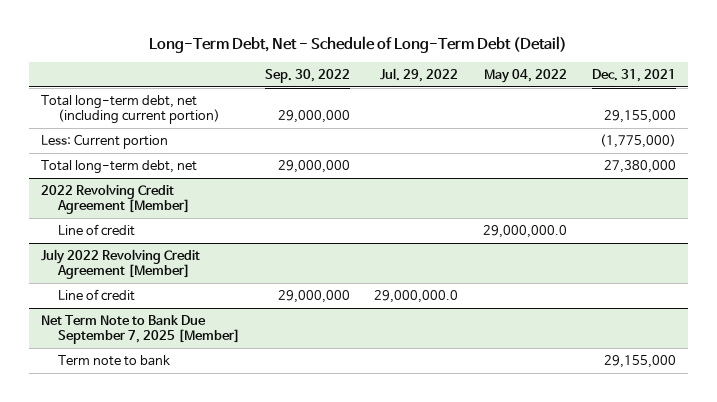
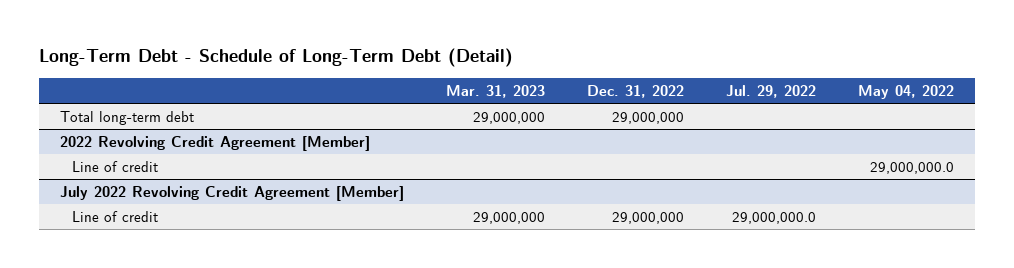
- Long-Term Debt, Net - Schedule of Long-Term Debt (Detail)
+ Long-Term Debt - Schedule of Long-Term Debt (Detail)
- | Sep. 30, 2022 | Jul. 29, 2022 | May 04, 2022 | Dec. 31, 2021
+ | Mar. 31, 2023 | Dec. 31, 2022 | Jul. 29, 2022 | May 04, 2022
- Total long-term debt, net (including current portion) | 29,000,000 | | | 29,155,000
- Less: Current portion | | | | (1,775,000)
- Total long-term debt, net | 29,000,000 | | | 27,380,000
+ Total long-term debt | 29,000,000 | 29,000,000 | |
- Net Term Note to Bank Due September 7, 2025 [Member]
- Term note to bank | | | | 29,155,000

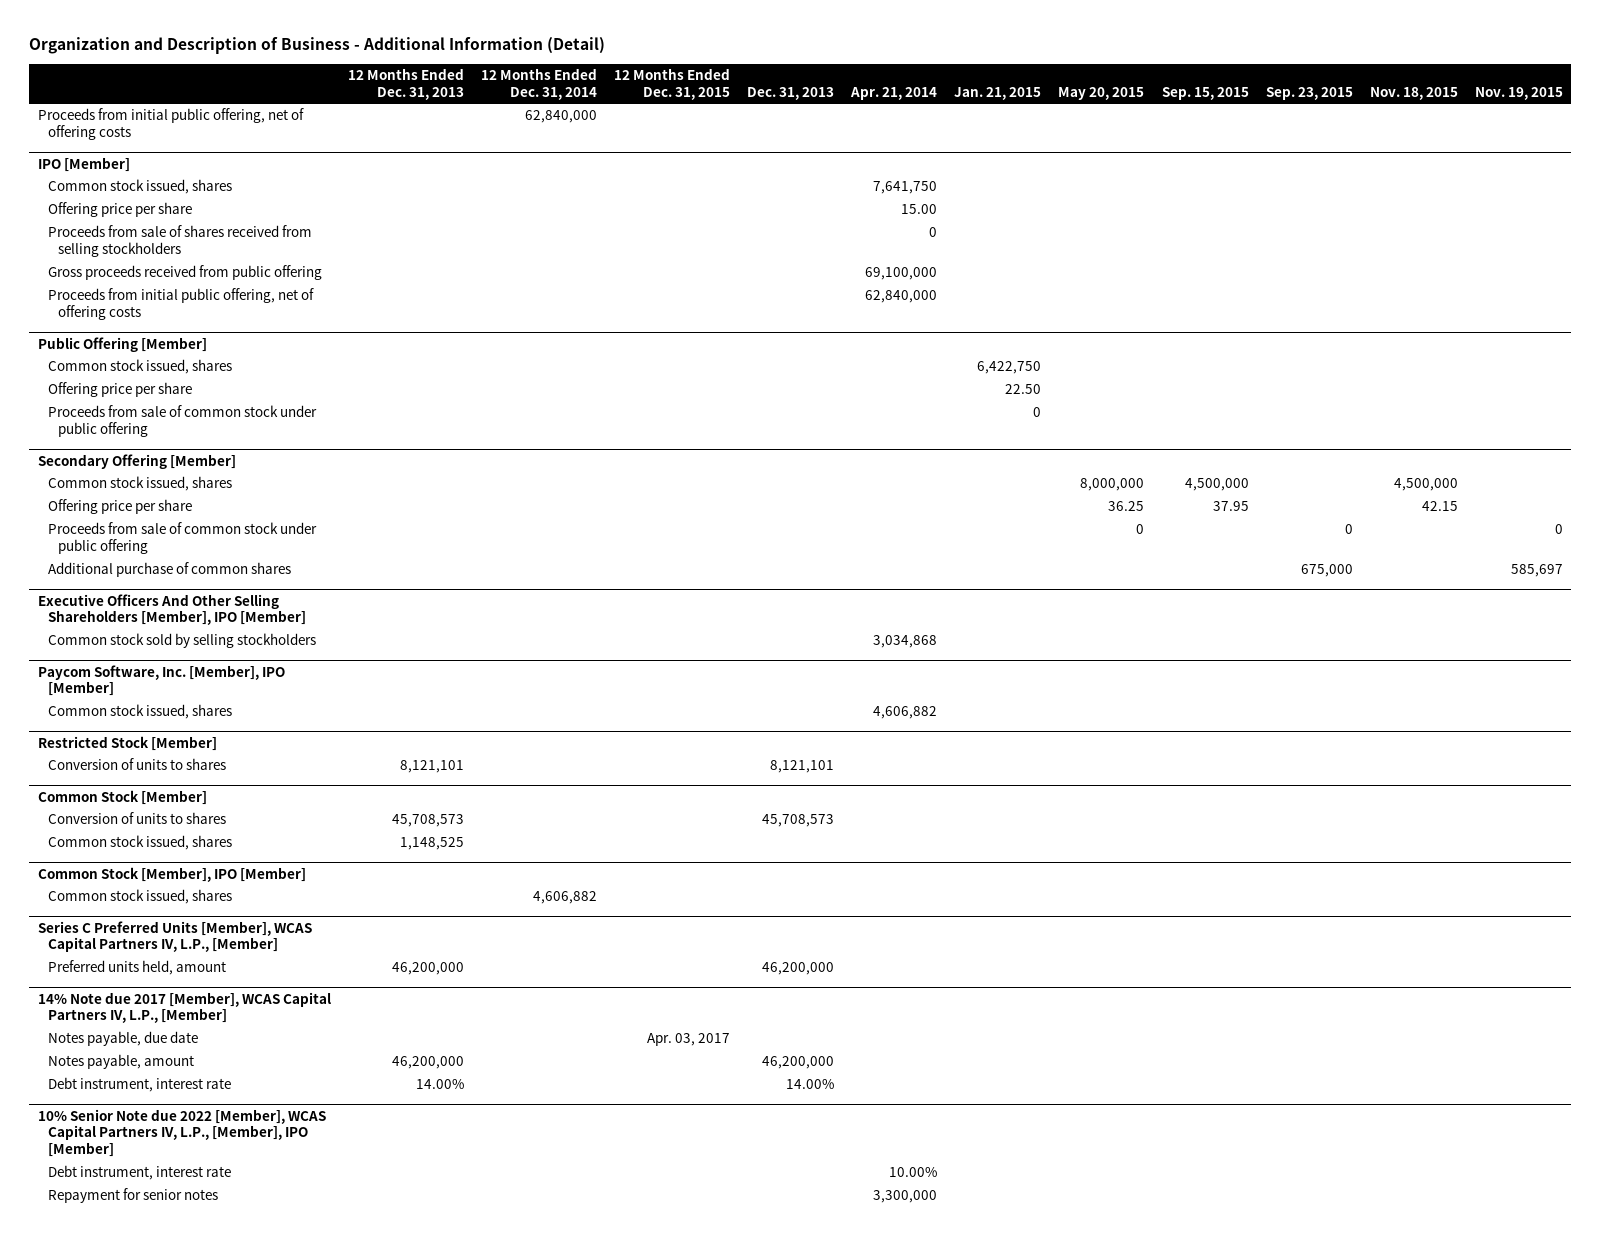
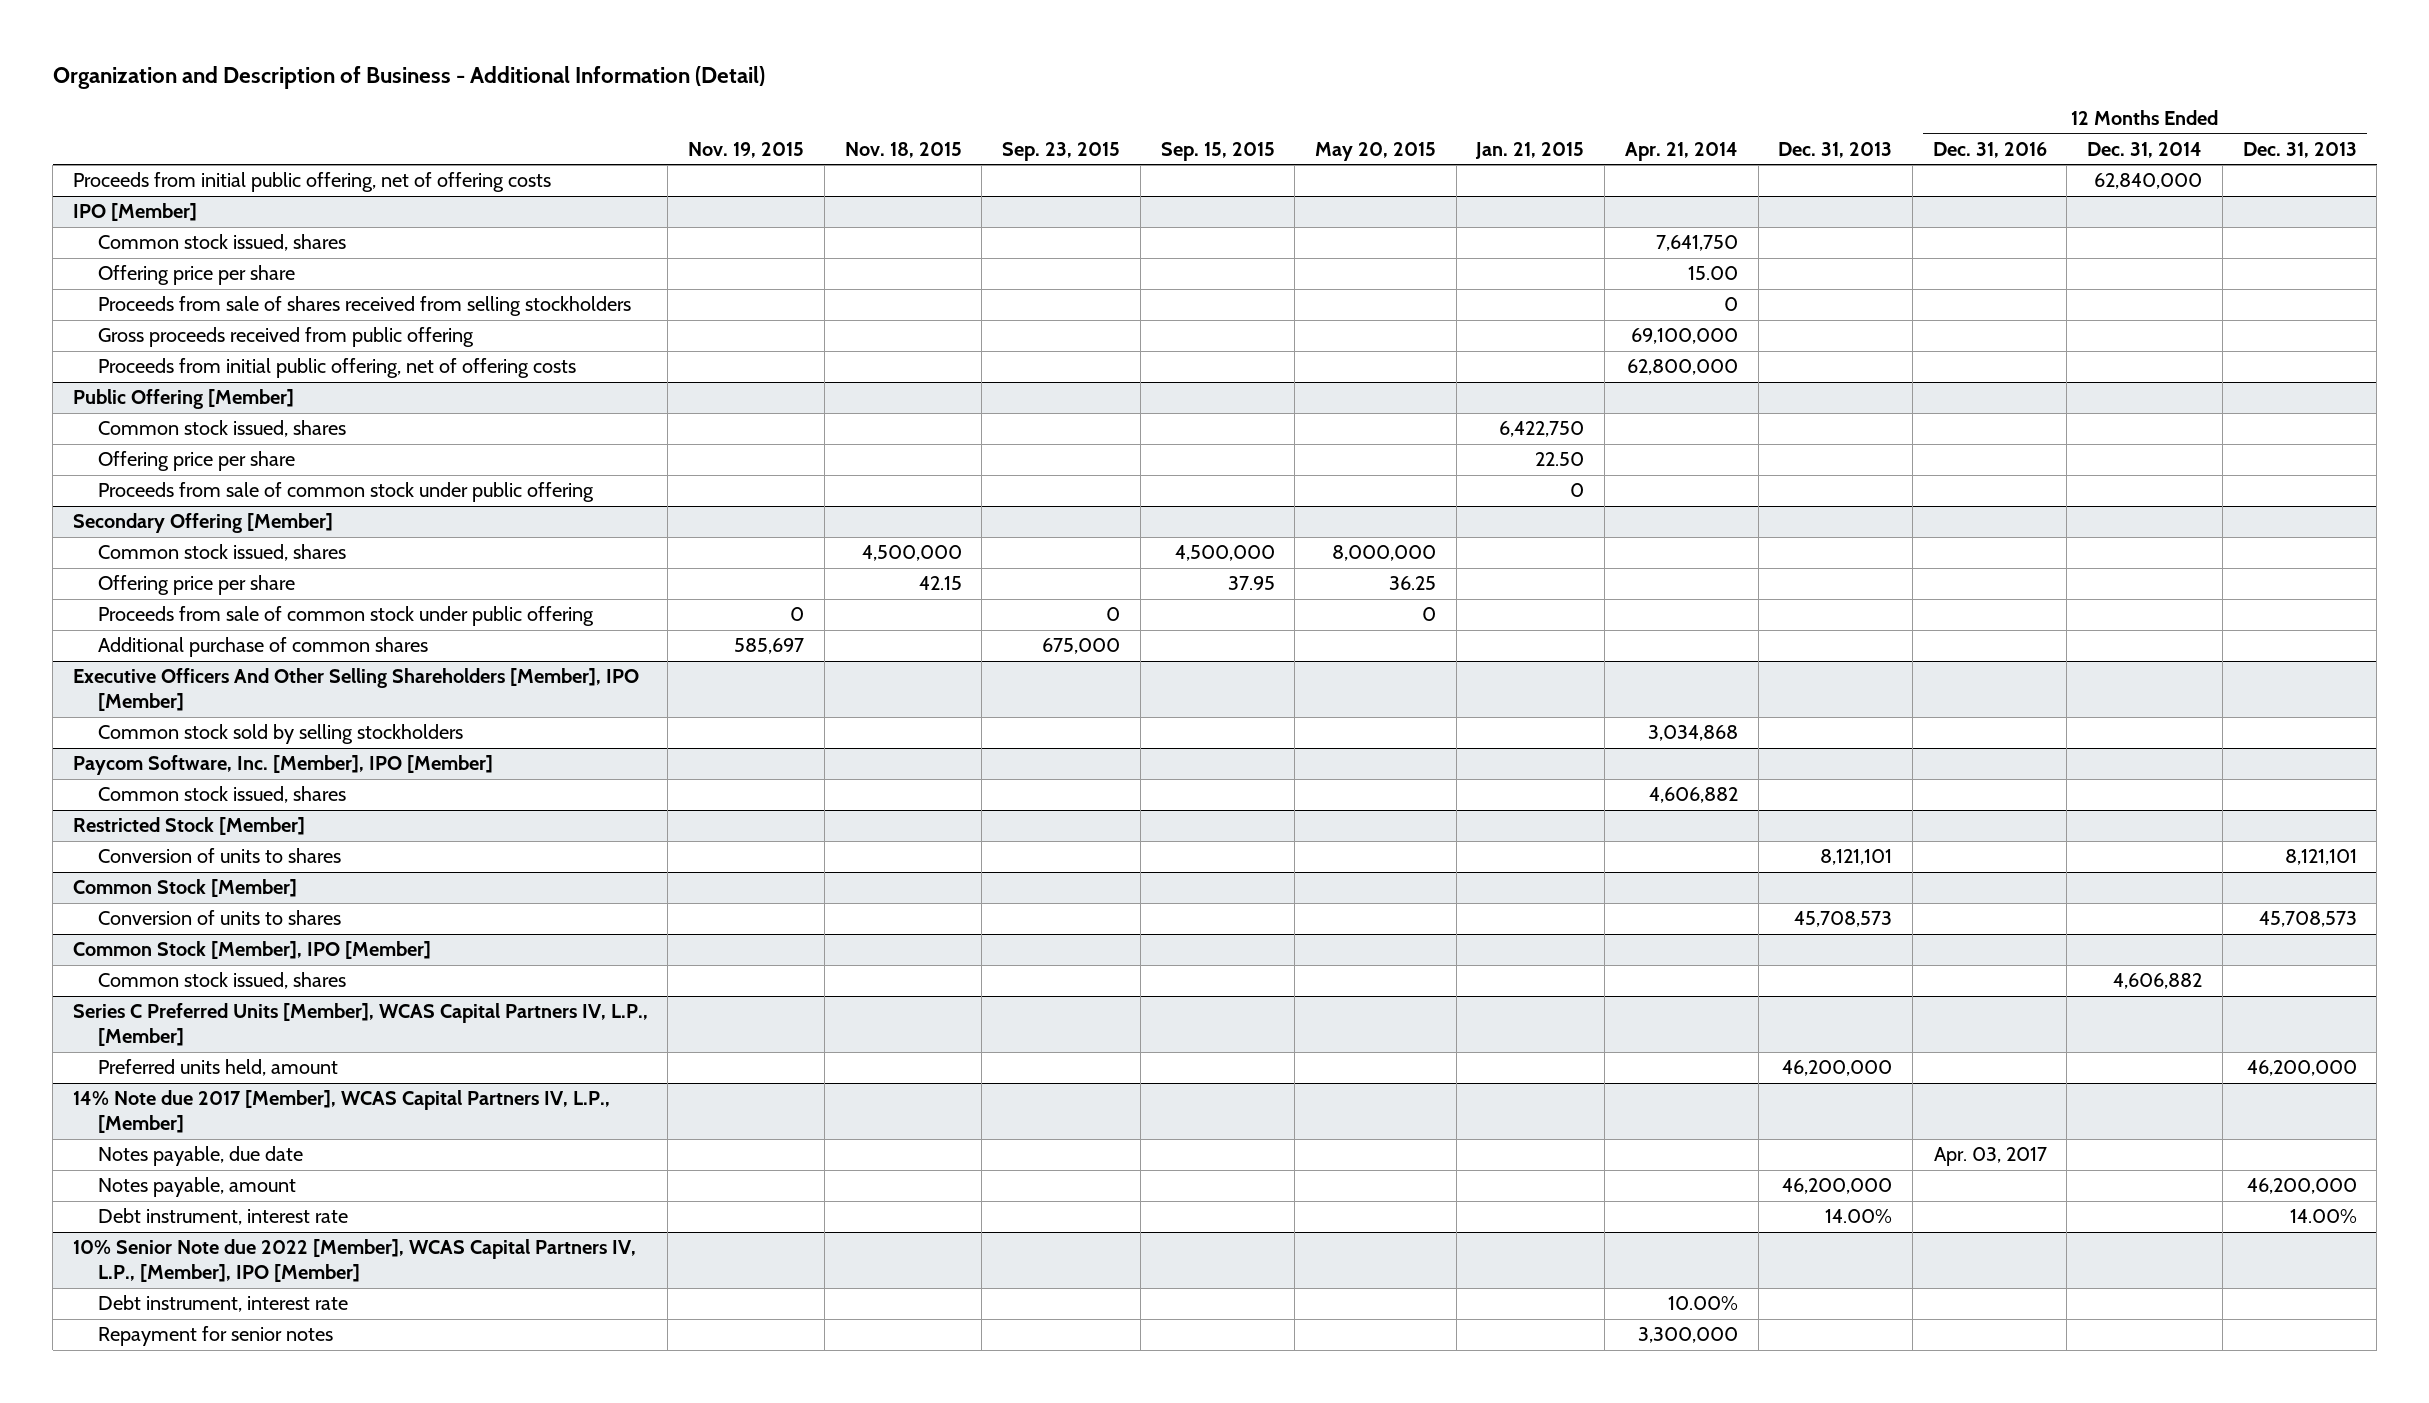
- | 12 Months Ended Dec. 31, 2013 | 12 Months Ended Dec. 31, 2014 | 12 Months Ended Dec. 31, 2015 | Dec. 31, 2013 | Apr. 21, 2014 | Jan. 21, 2015 | May 20, 2015 | Sep. 15, 2015 | Sep. 23, 2015 | Nov. 18, 2015 | Nov. 19, 2015
+ | Nov. 19, 2015 | Nov. 18, 2015 | Sep. 23, 2015 | Sep. 15, 2015 | May 20, 2015 | Jan. 21, 2015 | Apr. 21, 2014 | Dec. 31, 2013 | 12 Months Ended Dec. 31, 2016 | 12 Months Ended Dec. 31, 2014 | 12 Months Ended Dec. 31, 2013
@ IPO [Member]
- Proceeds from initial public offering, net of offering costs | | | | | 62,840,000 | | | | | |
+ Proceeds from initial public offering, net of offering costs | | | | | | | 62,800,000 | | | |
@ Common Stock [Member]
- Common stock issued, shares | 1,148,525 | | | | | | | | | |

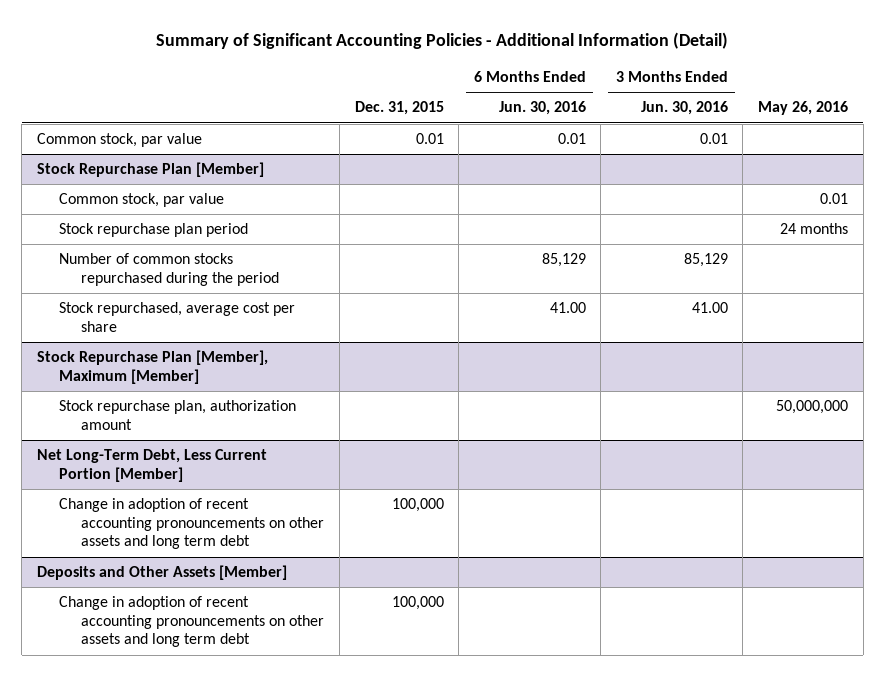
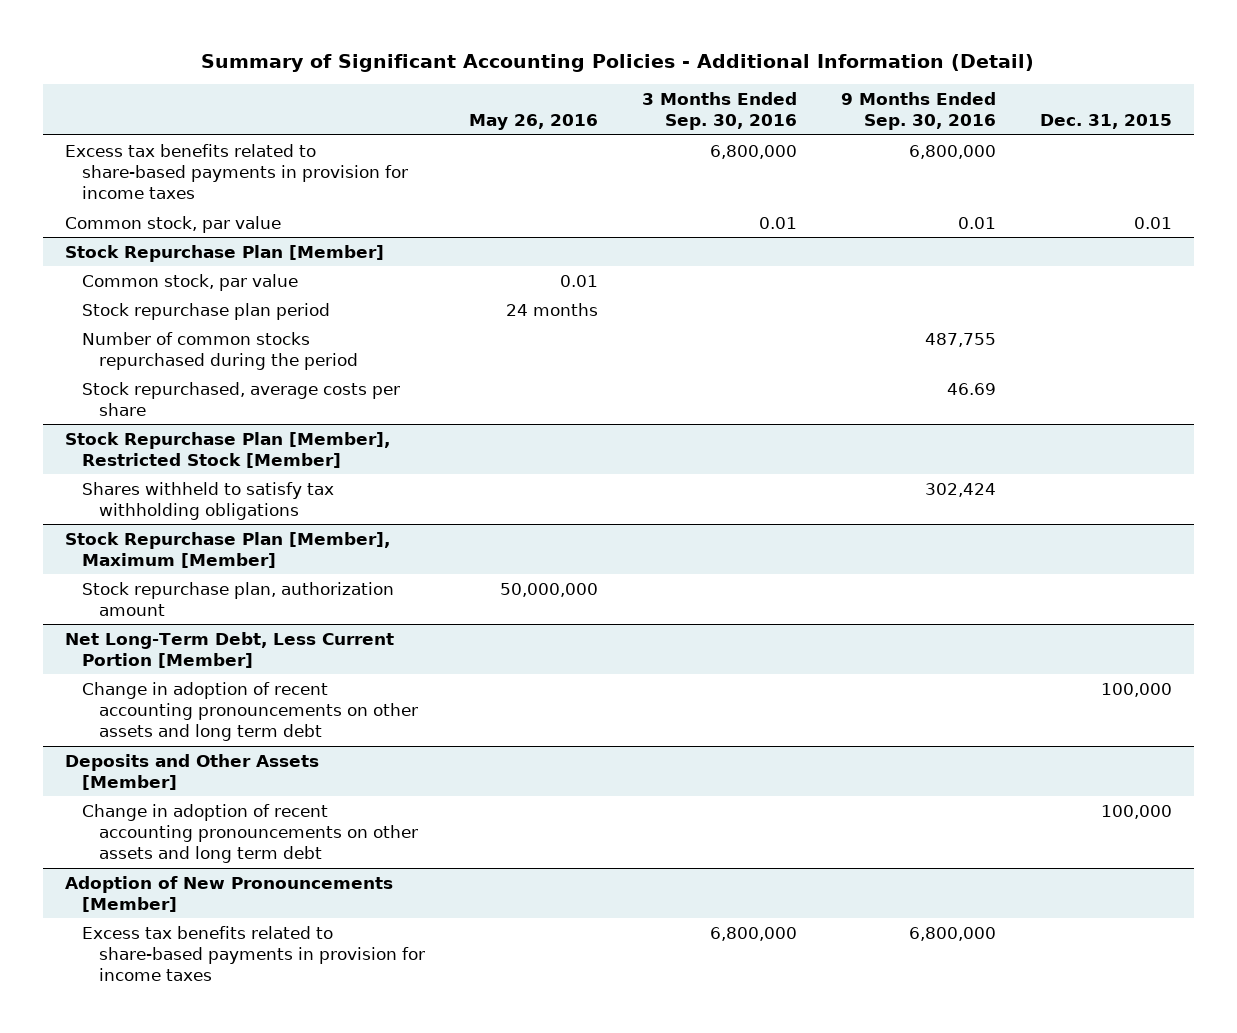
- | Dec. 31, 2015 | 6 Months Ended Jun. 30, 2016 | 3 Months Ended Jun. 30, 2016 | May 26, 2016
+ | May 26, 2016 | 3 Months Ended Sep. 30, 2016 | 9 Months Ended Sep. 30, 2016 | Dec. 31, 2015
+ Excess tax benefits related to share-based payments in provision for income taxes | | 6,800,000 | 6,800,000 |
@ Stock Repurchase Plan [Member]
- Stock repurchased, average cost per share | | 41.00 | 41.00 |
+ Stock repurchased, average costs per share | | | 46.69 |
+ Stock Repurchase Plan [Member], Restricted Stock [Member]
+ Shares withheld to satisfy tax withholding obligations | | | 302,424 |
+ Adoption of New Pronouncements [Member]
+ Excess tax benefits related to share-based payments in provision for income taxes | | 6,800,000 | 6,800,000 |

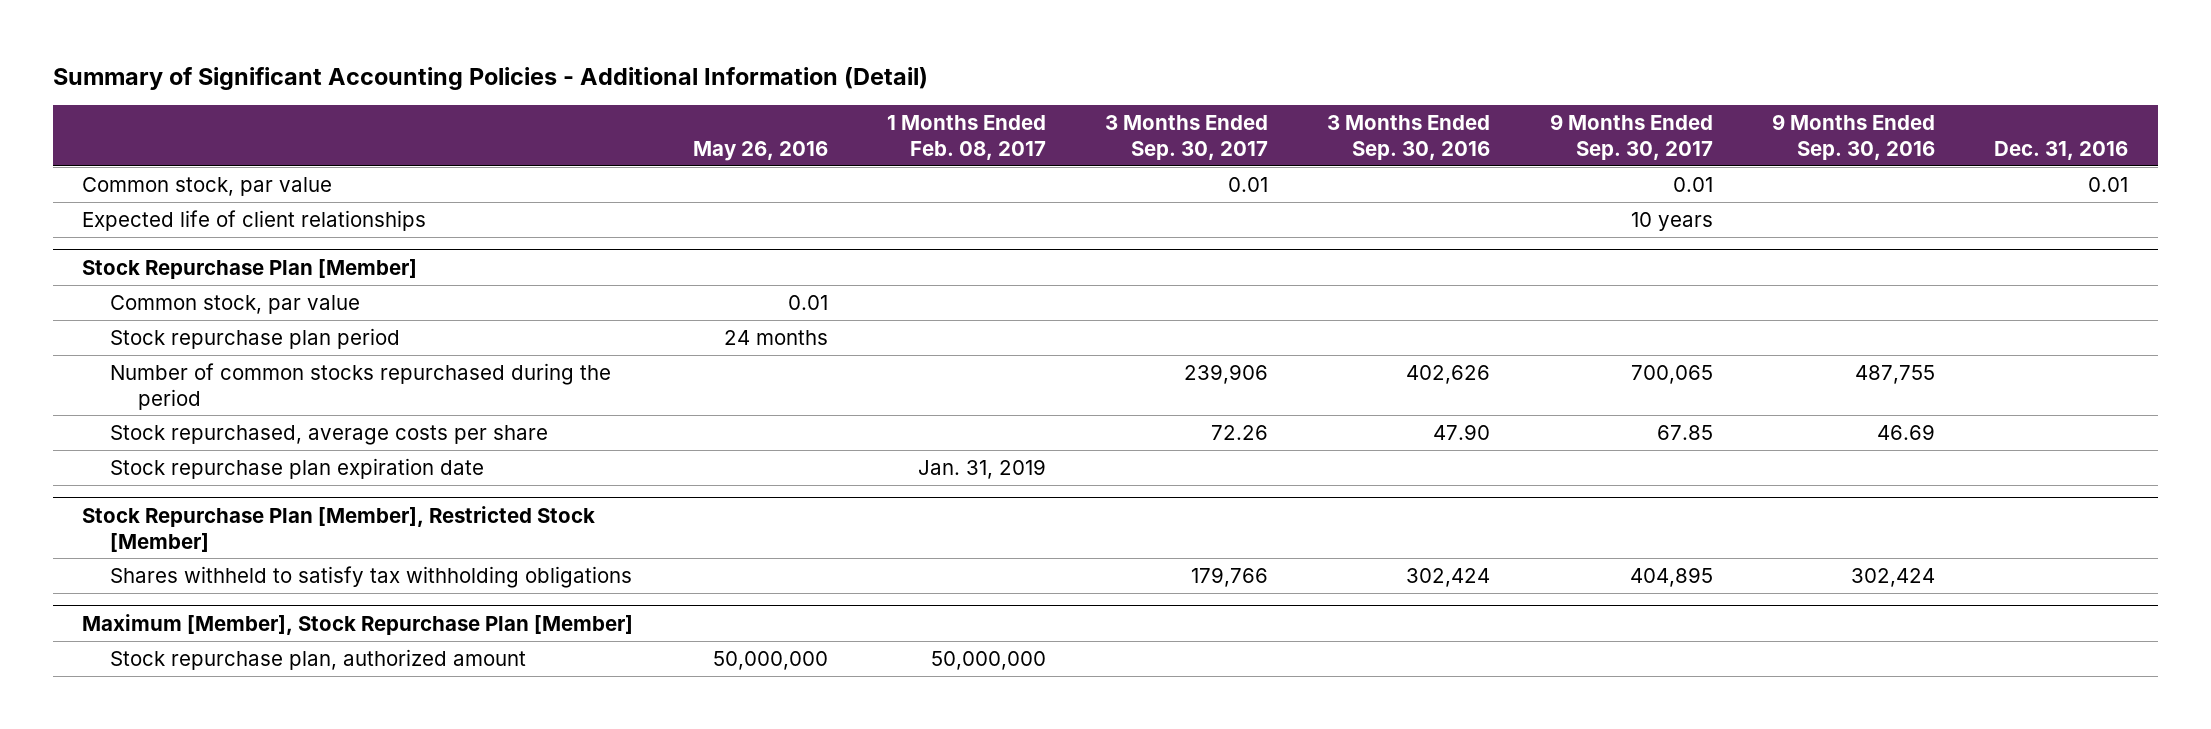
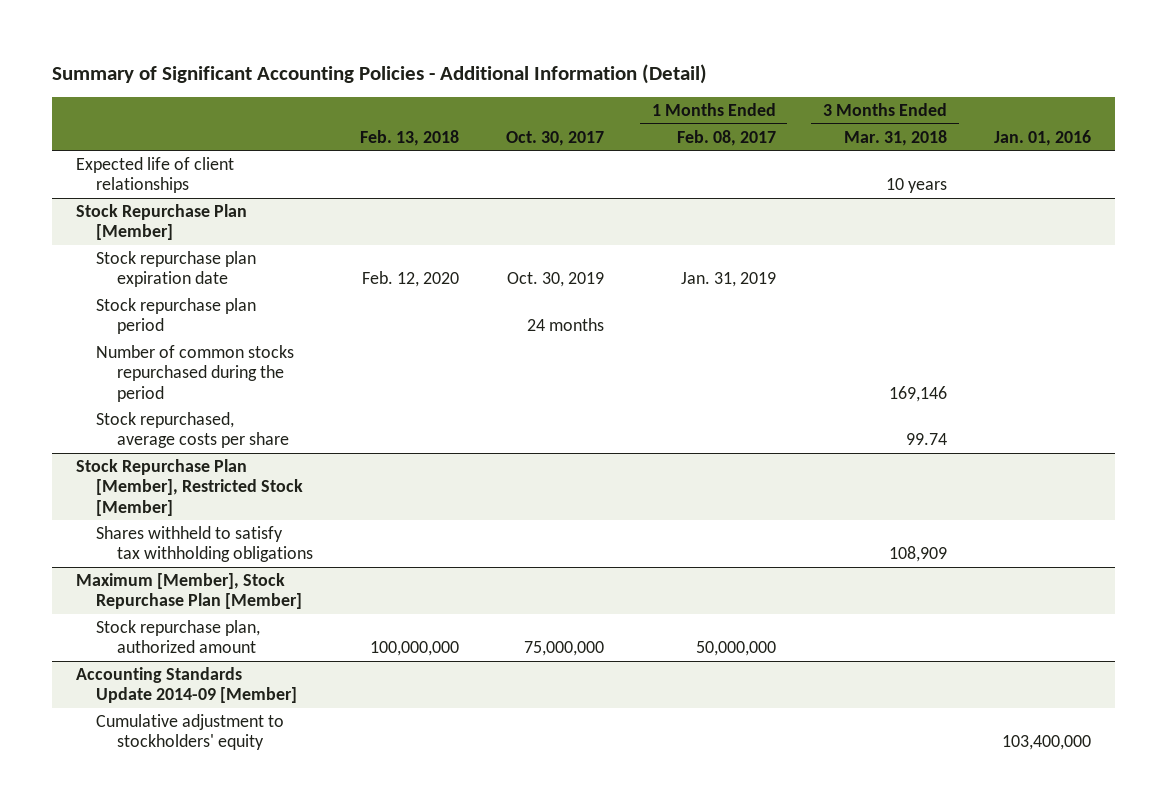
- | May 26, 2016 | 1 Months Ended Feb. 08, 2017 | 3 Months Ended Sep. 30, 2017 | 3 Months Ended Sep. 30, 2016 | 9 Months Ended Sep. 30, 2017 | 9 Months Ended Sep. 30, 2016 | Dec. 31, 2016
+ | Feb. 13, 2018 | Oct. 30, 2017 | 1 Months Ended Feb. 08, 2017 | 3 Months Ended Mar. 31, 2018 | Jan. 01, 2016
- Common stock, par value | | | 0.01 | | 0.01 | | 0.01
@ Stock Repurchase Plan [Member]
- Common stock, par value | 0.01 | | | | | |
moved up: Stock repurchase plan expiration date | Feb. 12, 2020 | Oct. 30, 2019 | Jan. 31, 2019 | |
+ Accounting Standards Update 2014-09 [Member]
+ Cumulative adjustment to stockholders' equity | | | | | 103,400,000

